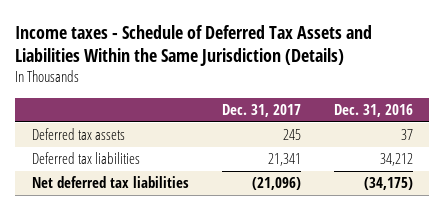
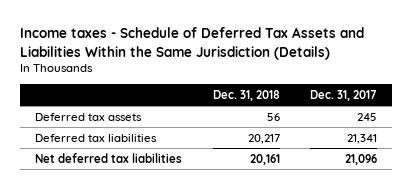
- | Dec. 31, 2017 | Dec. 31, 2016
+ | Dec. 31, 2018 | Dec. 31, 2017
- Net deferred tax liabilities | (21,096) | (34,175)
+ Net deferred tax liabilities | 20,161 | 21,096

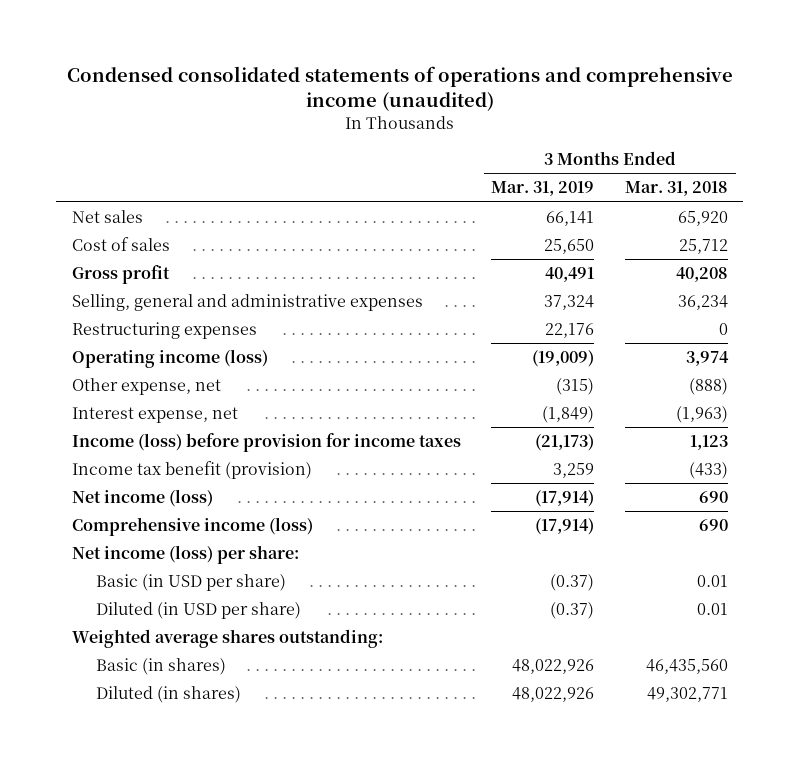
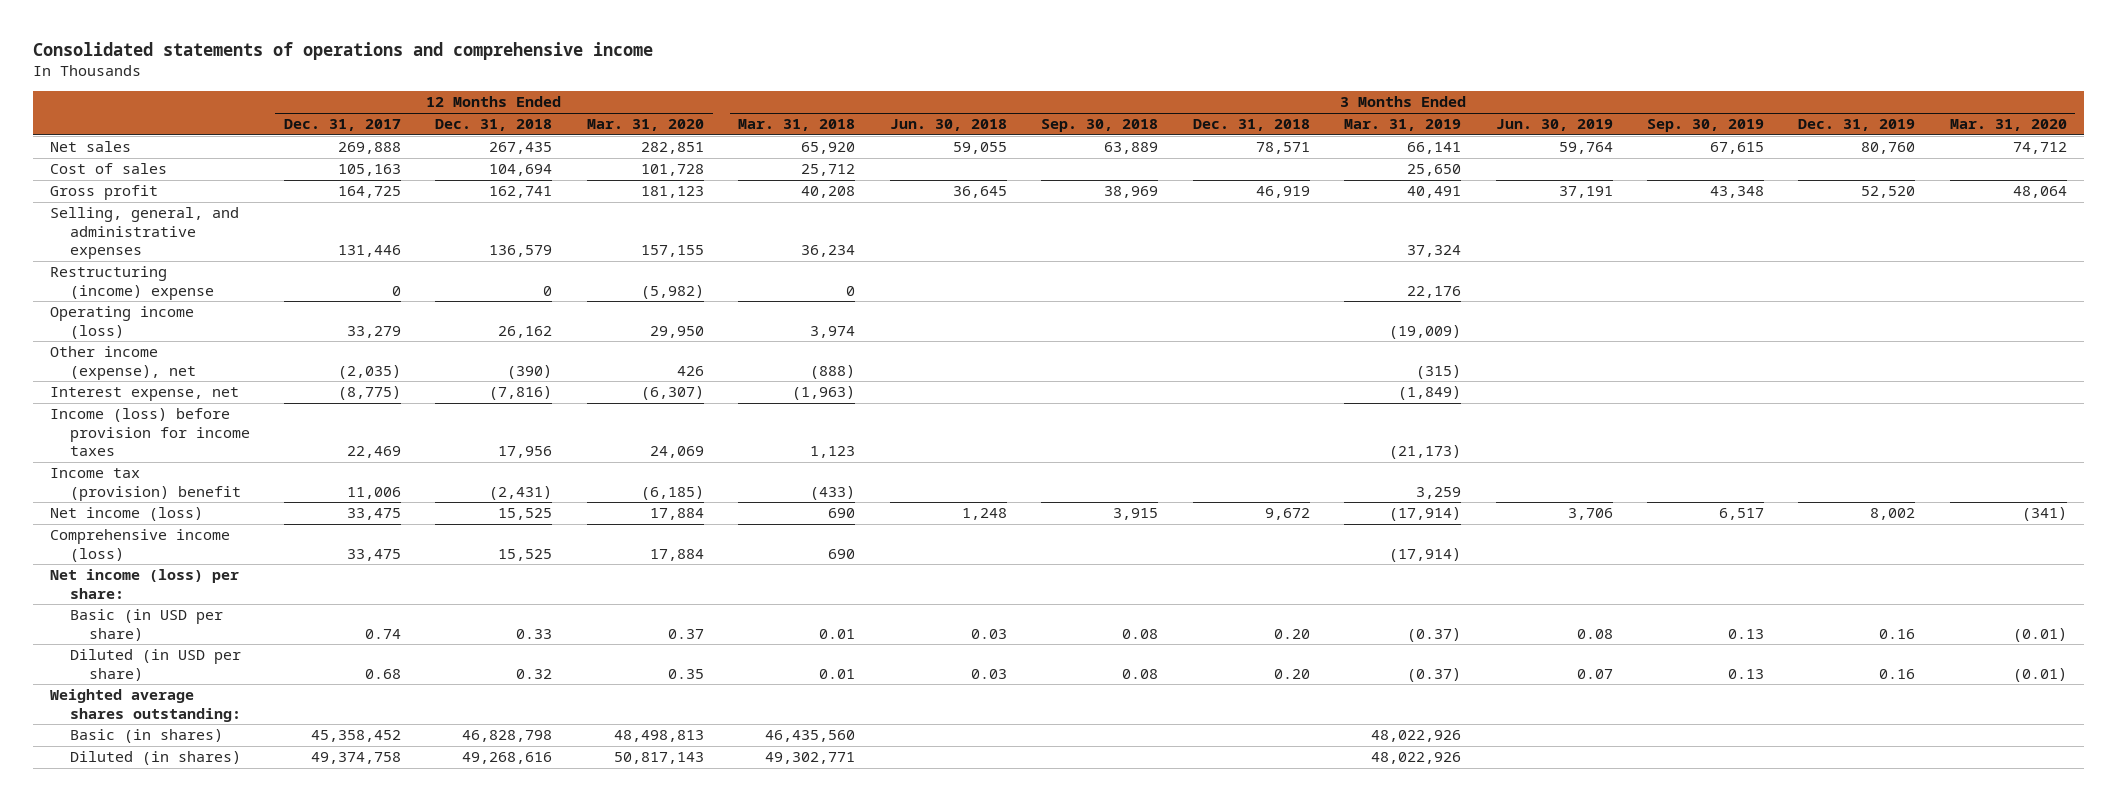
- Condensed consolidated statements of operations and comprehensive income (unaudited)
+ Consolidated statements of operations and comprehensive income
- | 3 Months Ended Mar. 31, 2019 | 3 Months Ended Mar. 31, 2018
+ | 12 Months Ended Dec. 31, 2017 | 12 Months Ended Dec. 31, 2018 | 12 Months Ended Mar. 31, 2020 | 3 Months Ended Mar. 31, 2018 | 3 Months Ended Jun. 30, 2018 | 3 Months Ended Sep. 30, 2018 | 3 Months Ended Dec. 31, 2018 | 3 Months Ended Mar. 31, 2019 | 3 Months Ended Jun. 30, 2019 | 3 Months Ended Sep. 30, 2019 | 3 Months Ended Dec. 31, 2019 | 3 Months Ended Mar. 31, 2020
- Selling, general and administrative expenses | 37,324 | 36,234
- Restructuring expenses | 22,176 | 0
+ Selling, general, and administrative expenses | 131,446 | 136,579 | 157,155 | 36,234 | | | | 37,324 | | | |
+ Restructuring (income) expense | 0 | 0 | (5,982) | 0 | | | | 22,176 | | | |
- Other expense, net | (315) | (888)
+ Other income (expense), net | (2,035) | (390) | 426 | (888) | | | | (315) | | | |
- Income tax benefit (provision) | 3,259 | (433)
+ Income tax (provision) benefit | 11,006 | (2,431) | (6,185) | (433) | | | | 3,259 | | | |

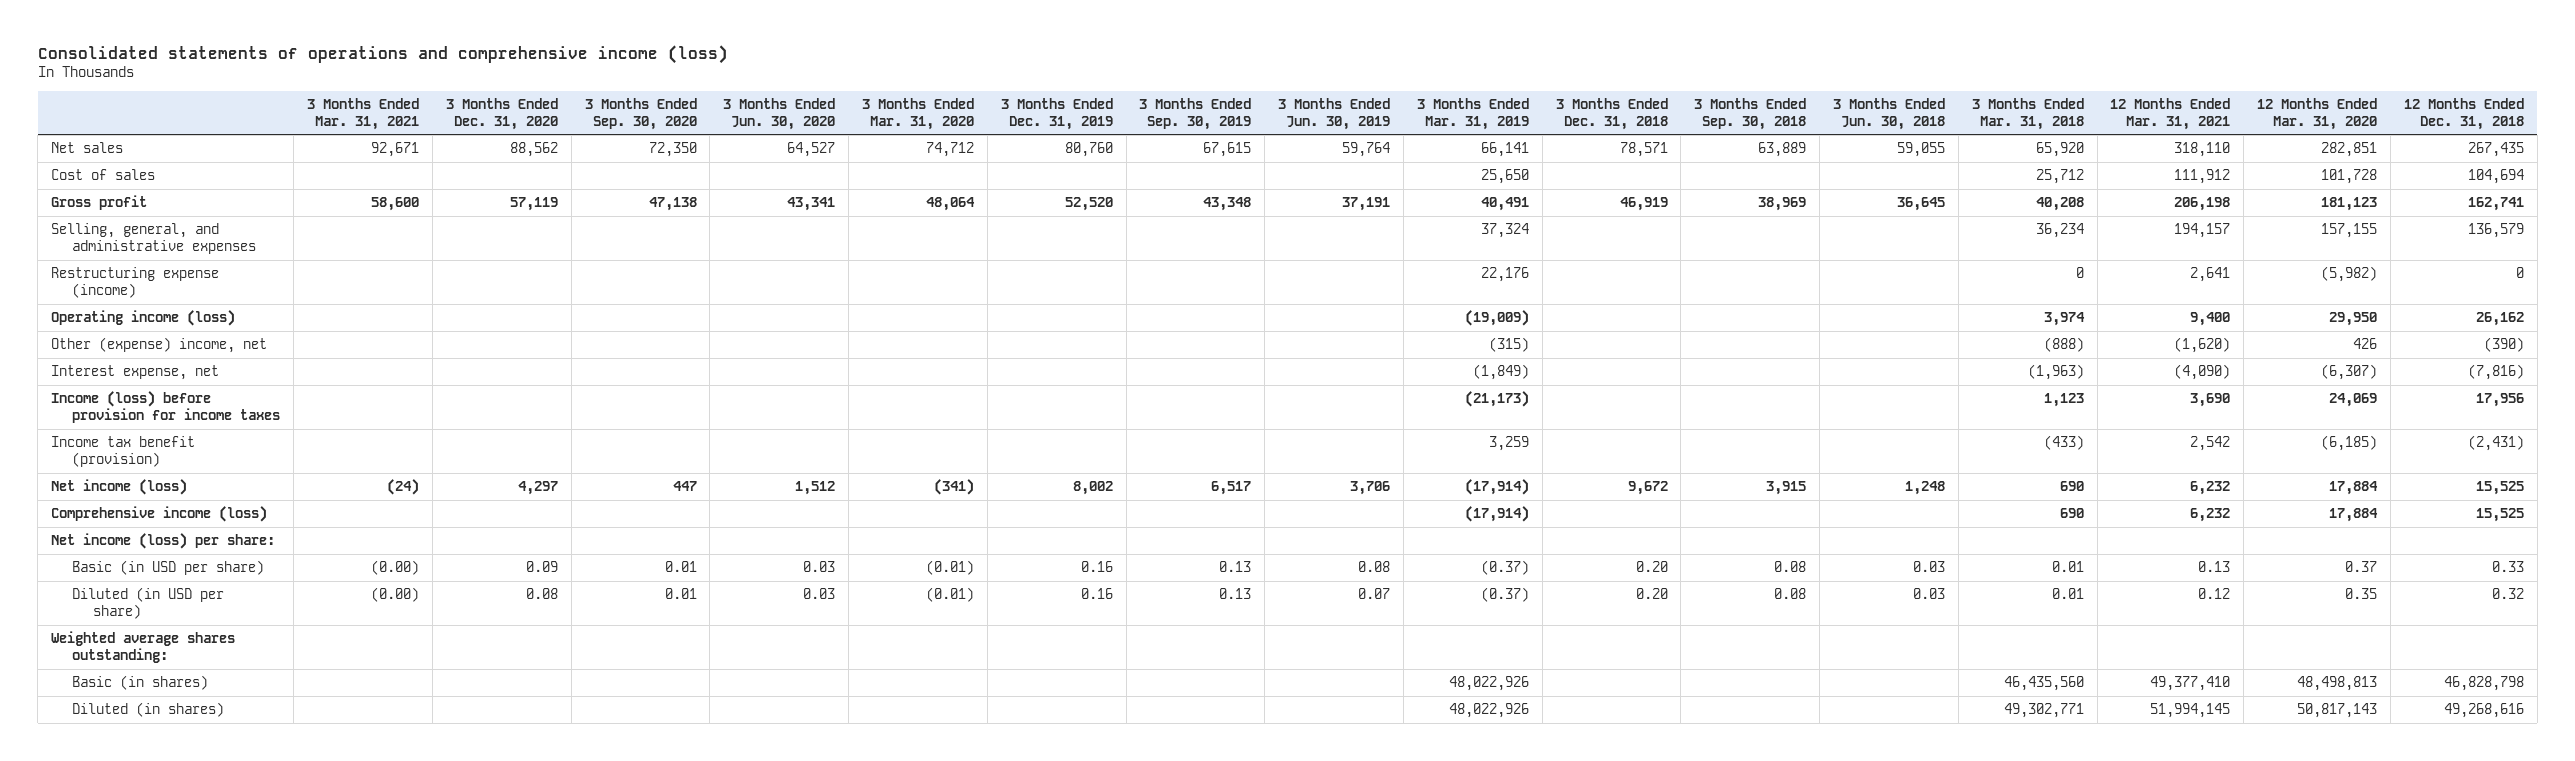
- Consolidated statements of operations and comprehensive income
+ Consolidated statements of operations and comprehensive income (loss)
- | 12 Months Ended Dec. 31, 2017 | 12 Months Ended Dec. 31, 2018 | 12 Months Ended Mar. 31, 2020 | 3 Months Ended Mar. 31, 2018 | 3 Months Ended Jun. 30, 2018 | 3 Months Ended Sep. 30, 2018 | 3 Months Ended Dec. 31, 2018 | 3 Months Ended Mar. 31, 2019 | 3 Months Ended Jun. 30, 2019 | 3 Months Ended Sep. 30, 2019 | 3 Months Ended Dec. 31, 2019 | 3 Months Ended Mar. 31, 2020
+ | 3 Months Ended Mar. 31, 2021 | 3 Months Ended Dec. 31, 2020 | 3 Months Ended Sep. 30, 2020 | 3 Months Ended Jun. 30, 2020 | 3 Months Ended Mar. 31, 2020 | 3 Months Ended Dec. 31, 2019 | 3 Months Ended Sep. 30, 2019 | 3 Months Ended Jun. 30, 2019 | 3 Months Ended Mar. 31, 2019 | 3 Months Ended Dec. 31, 2018 | 3 Months Ended Sep. 30, 2018 | 3 Months Ended Jun. 30, 2018 | 3 Months Ended Mar. 31, 2018 | 12 Months Ended Mar. 31, 2021 | 12 Months Ended Mar. 31, 2020 | 12 Months Ended Dec. 31, 2018
- Restructuring (income) expense | 0 | 0 | (5,982) | 0 | | | | 22,176 | | | |
+ Restructuring expense (income) | | | | | | | | | 22,176 | | | | 0 | 2,641 | (5,982) | 0
- Other income (expense), net | (2,035) | (390) | 426 | (888) | | | | (315) | | | |
+ Other (expense) income, net | | | | | | | | | (315) | | | | (888) | (1,620) | 426 | (390)
- Income tax (provision) benefit | 11,006 | (2,431) | (6,185) | (433) | | | | 3,259 | | | |
+ Income tax benefit (provision) | | | | | | | | | 3,259 | | | | (433) | 2,542 | (6,185) | (2,431)

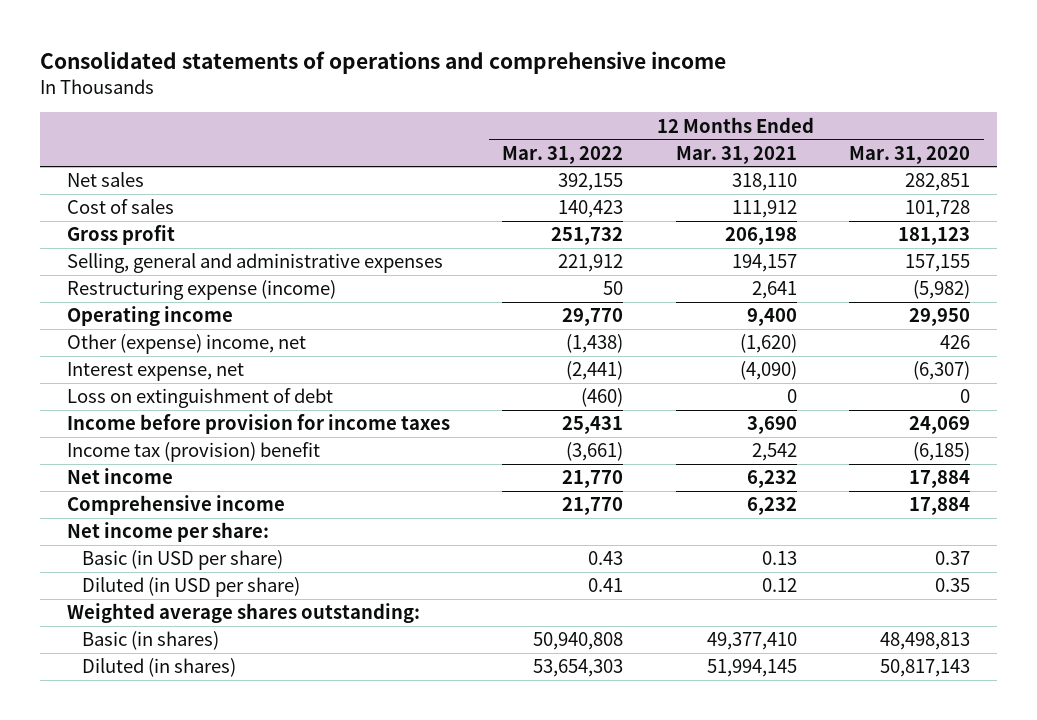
- Consolidated statements of operations and comprehensive income (loss)
+ Consolidated statements of operations and comprehensive income
- | 3 Months Ended Mar. 31, 2021 | 3 Months Ended Dec. 31, 2020 | 3 Months Ended Sep. 30, 2020 | 3 Months Ended Jun. 30, 2020 | 3 Months Ended Mar. 31, 2020 | 3 Months Ended Dec. 31, 2019 | 3 Months Ended Sep. 30, 2019 | 3 Months Ended Jun. 30, 2019 | 3 Months Ended Mar. 31, 2019 | 3 Months Ended Dec. 31, 2018 | 3 Months Ended Sep. 30, 2018 | 3 Months Ended Jun. 30, 2018 | 3 Months Ended Mar. 31, 2018 | 12 Months Ended Mar. 31, 2021 | 12 Months Ended Mar. 31, 2020 | 12 Months Ended Dec. 31, 2018
+ | 12 Months Ended Mar. 31, 2022 | 12 Months Ended Mar. 31, 2021 | 12 Months Ended Mar. 31, 2020
- Selling, general, and administrative expenses | | | | | | | | | 37,324 | | | | 36,234 | 194,157 | 157,155 | 136,579
+ Selling, general and administrative expenses | 221,912 | 194,157 | 157,155
- Operating income (loss) | | | | | | | | | (19,009) | | | | 3,974 | 9,400 | 29,950 | 26,162
+ Operating income | 29,770 | 9,400 | 29,950
- Income (loss) before provision for income taxes | | | | | | | | | (21,173) | | | | 1,123 | 3,690 | 24,069 | 17,956
- Income tax benefit (provision) | | | | | | | | | 3,259 | | | | (433) | 2,542 | (6,185) | (2,431)
- Net income (loss) | (24) | 4,297 | 447 | 1,512 | (341) | 8,002 | 6,517 | 3,706 | (17,914) | 9,672 | 3,915 | 1,248 | 690 | 6,232 | 17,884 | 15,525
- Comprehensive income (loss) | | | | | | | | | (17,914) | | | | 690 | 6,232 | 17,884 | 15,525
- Net income (loss) per share:
+ Loss on extinguishment of debt | (460) | 0 | 0
+ Income before provision for income taxes | 25,431 | 3,690 | 24,069
+ Income tax (provision) benefit | (3,661) | 2,542 | (6,185)
+ Net income | 21,770 | 6,232 | 17,884
+ Comprehensive income | 21,770 | 6,232 | 17,884
+ Net income per share:

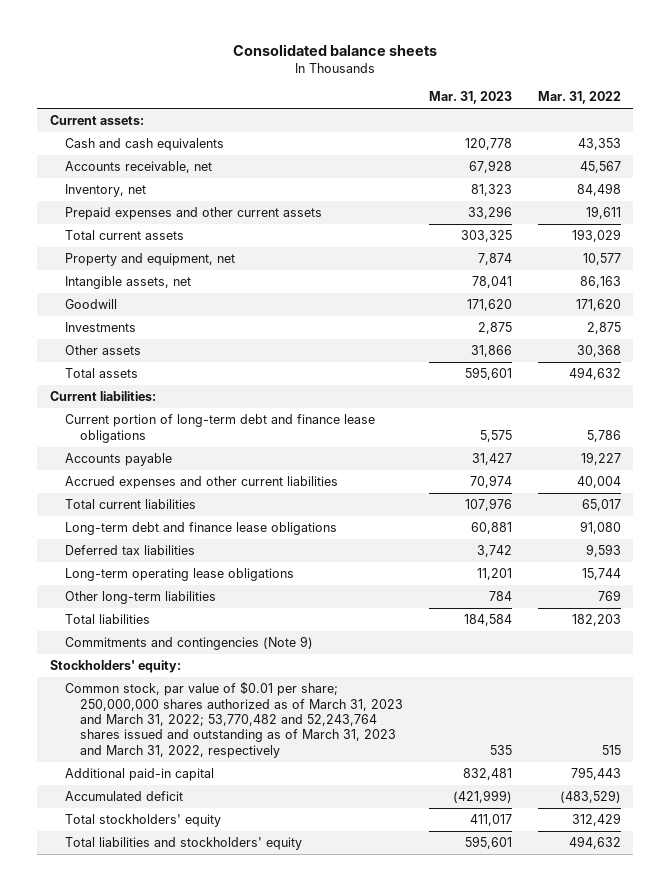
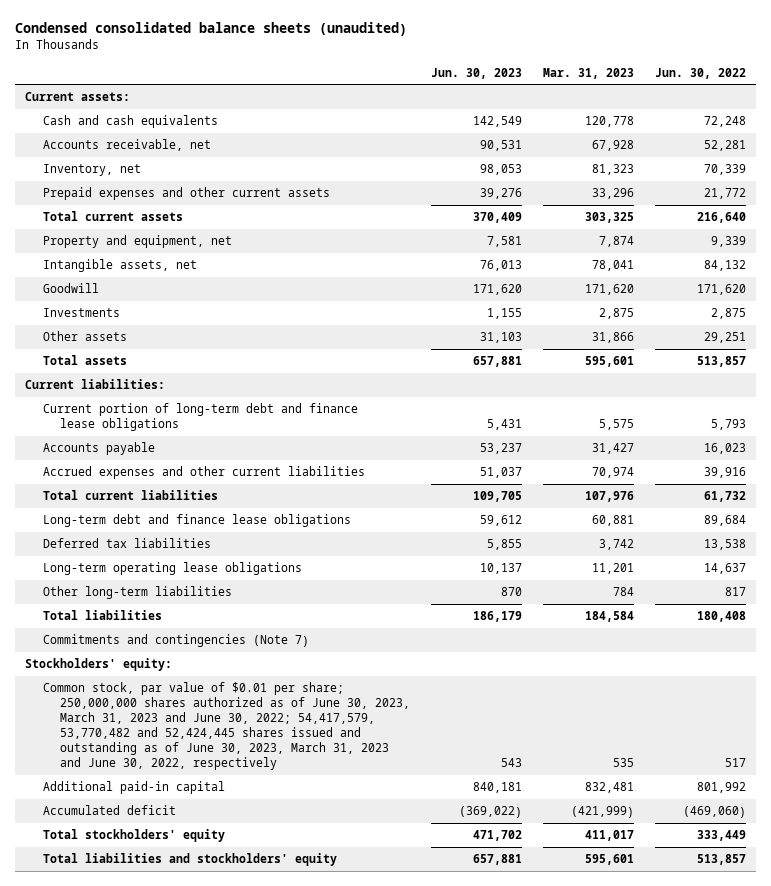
- Consolidated balance sheets
+ Condensed consolidated balance sheets (unaudited)
- | Mar. 31, 2023 | Mar. 31, 2022
+ | Jun. 30, 2023 | Mar. 31, 2023 | Jun. 30, 2022
- Commitments and contingencies (Note 9)
+ Commitments and contingencies (Note 7)
- Common stock, par value of $0.01 per share; 250,000,000 shares authorized as of March 31, 2023 and March 31, 2022; 53,770,482 and 52,243,764 shares issued and outstanding as of March 31, 2023 and March 31, 2022, respectively | 535 | 515
+ Common stock, par value of $0.01 per share; 250,000,000 shares authorized as of June 30, 2023, March 31, 2023 and June 30, 2022; 54,417,579, 53,770,482 and 52,424,445 shares issued and outstanding as of June 30, 2023, March 31, 2023 and June 30, 2022, respectively | 543 | 535 | 517

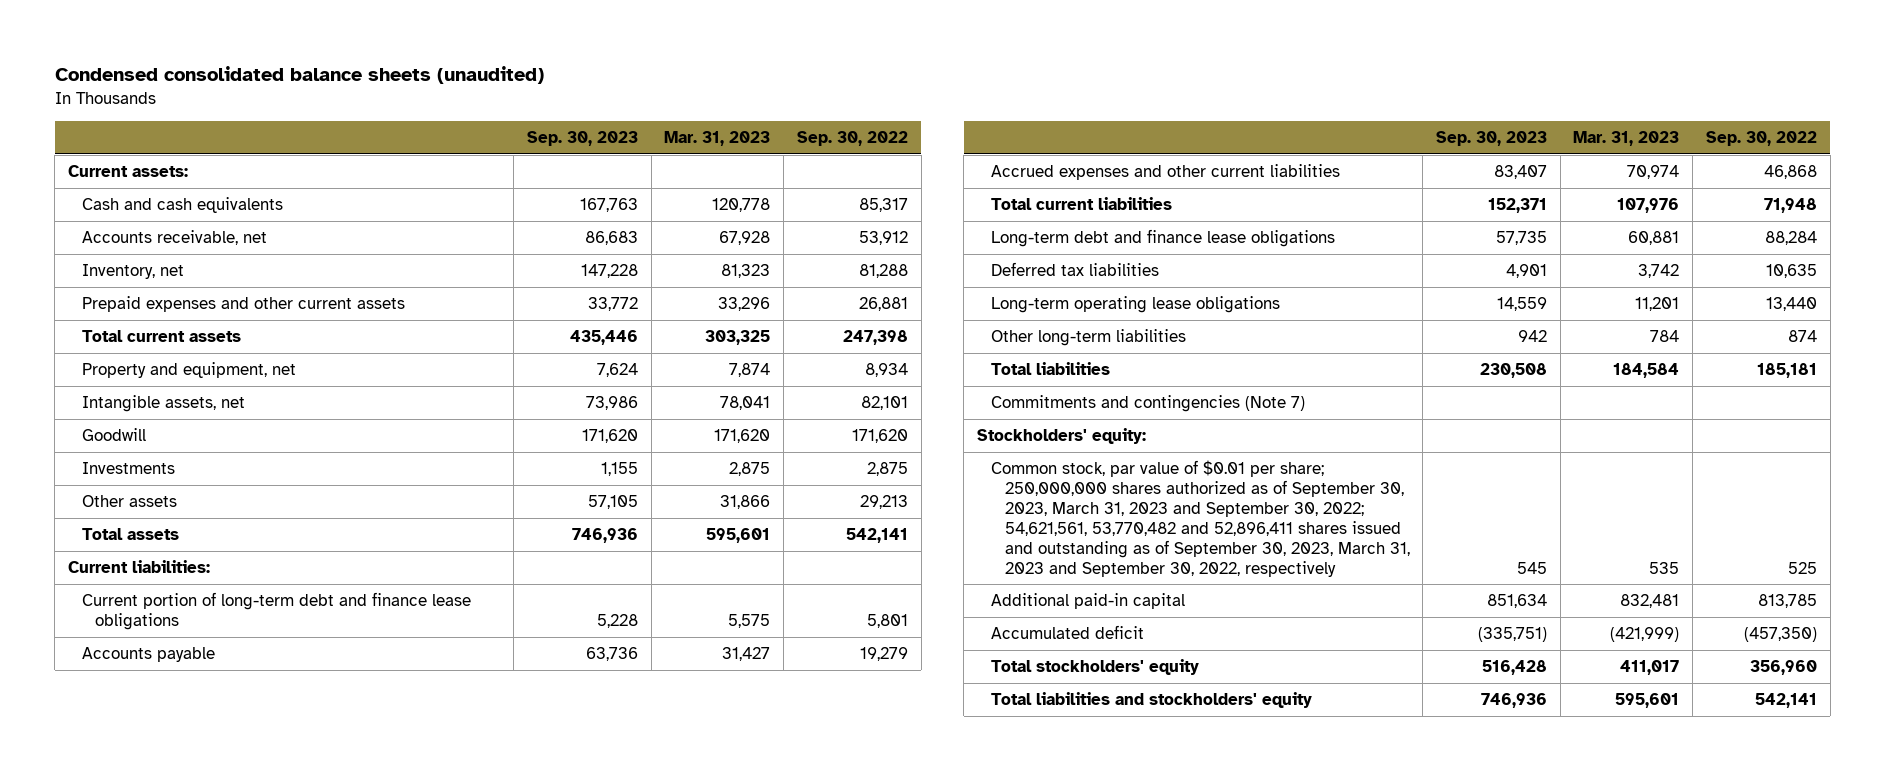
- | Jun. 30, 2023 | Mar. 31, 2023 | Jun. 30, 2022
+ | Sep. 30, 2023 | Mar. 31, 2023 | Sep. 30, 2022
- Common stock, par value of $0.01 per share; 250,000,000 shares authorized as of June 30, 2023, March 31, 2023 and June 30, 2022; 54,417,579, 53,770,482 and 52,424,445 shares issued and outstanding as of June 30, 2023, March 31, 2023 and June 30, 2022, respectively | 543 | 535 | 517
+ Common stock, par value of $0.01 per share; 250,000,000 shares authorized as of September 30, 2023, March 31, 2023 and September 30, 2022; 54,621,561, 53,770,482 and 52,896,411 shares issued and outstanding as of September 30, 2023, March 31, 2023 and September 30, 2022, respectively | 545 | 535 | 525

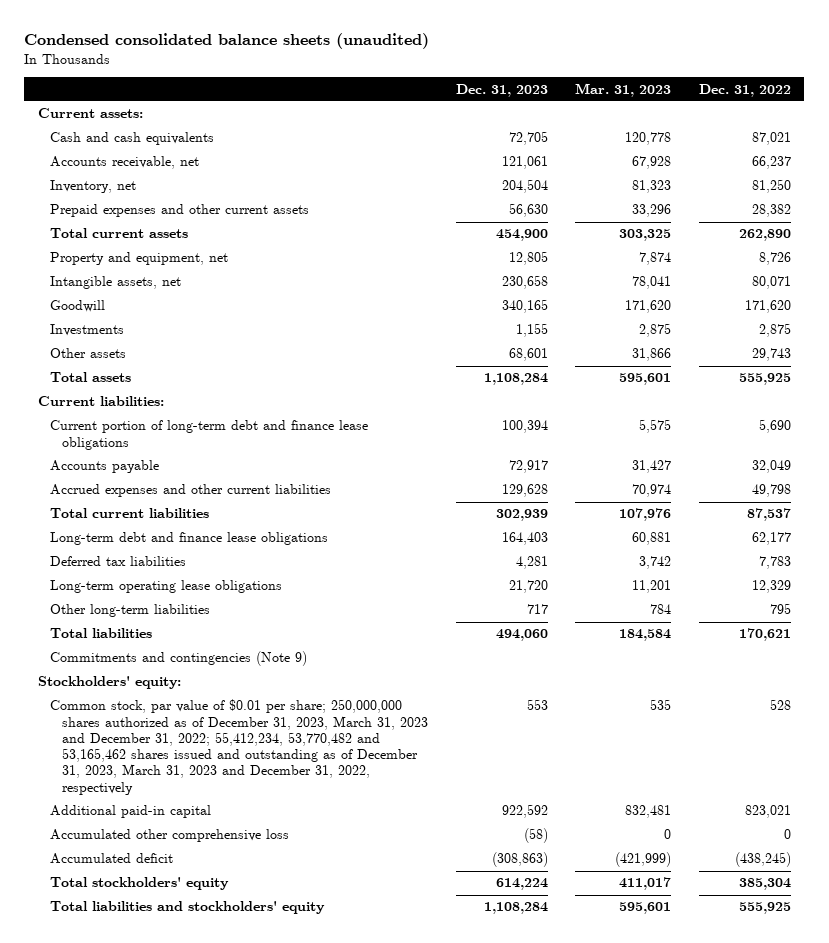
- | Sep. 30, 2023 | Mar. 31, 2023 | Sep. 30, 2022
+ | Dec. 31, 2023 | Mar. 31, 2023 | Dec. 31, 2022
- Commitments and contingencies (Note 7)
+ Commitments and contingencies (Note 9)
- Common stock, par value of $0.01 per share; 250,000,000 shares authorized as of September 30, 2023, March 31, 2023 and September 30, 2022; 54,621,561, 53,770,482 and 52,896,411 shares issued and outstanding as of September 30, 2023, March 31, 2023 and September 30, 2022, respectively | 545 | 535 | 525
+ Common stock, par value of $0.01 per share; 250,000,000 shares authorized as of December 31, 2023, March 31, 2023 and December 31, 2022; 55,412,234, 53,770,482 and 53,165,462 shares issued and outstanding as of December 31, 2023, March 31, 2023 and December 31, 2022, respectively | 553 | 535 | 528
+ Accumulated other comprehensive loss | (58) | 0 | 0

